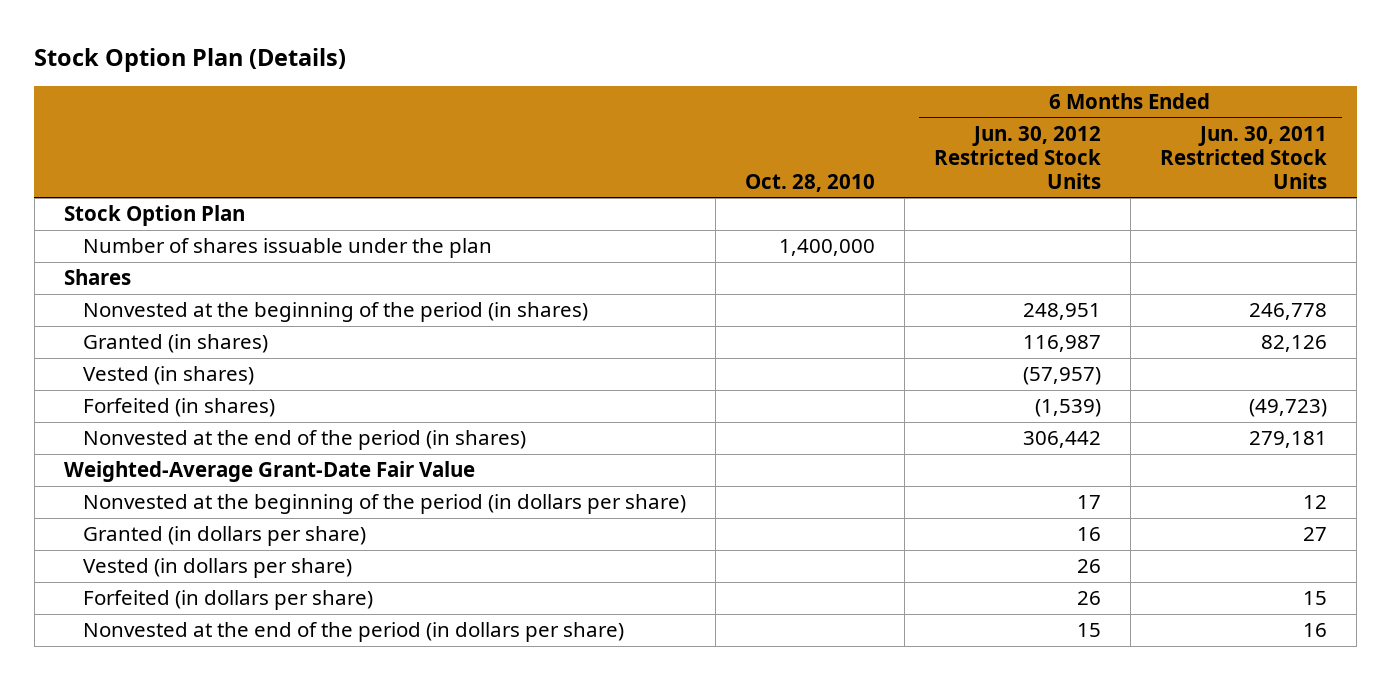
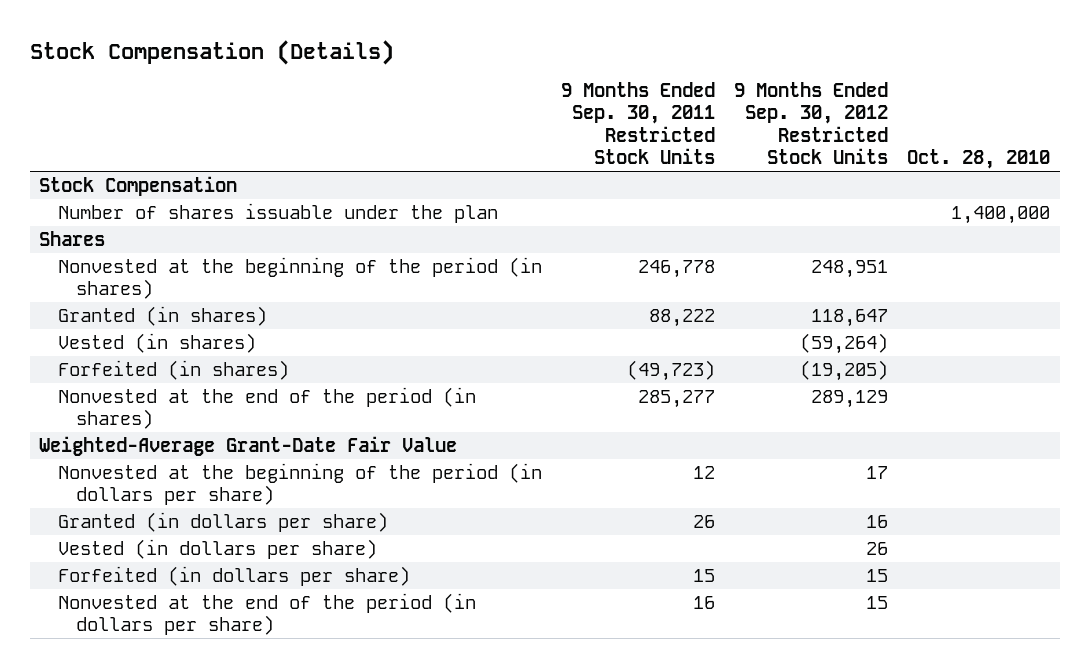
- Stock Option Plan (Details)
+ Stock Compensation (Details)
- | Oct. 28, 2010 | 6 Months Ended Jun. 30, 2012 Restricted Stock Units | 6 Months Ended Jun. 30, 2011 Restricted Stock Units
+ | 9 Months Ended Sep. 30, 2011 Restricted Stock Units | 9 Months Ended Sep. 30, 2012 Restricted Stock Units | Oct. 28, 2010
- Stock Option Plan
+ Stock Compensation

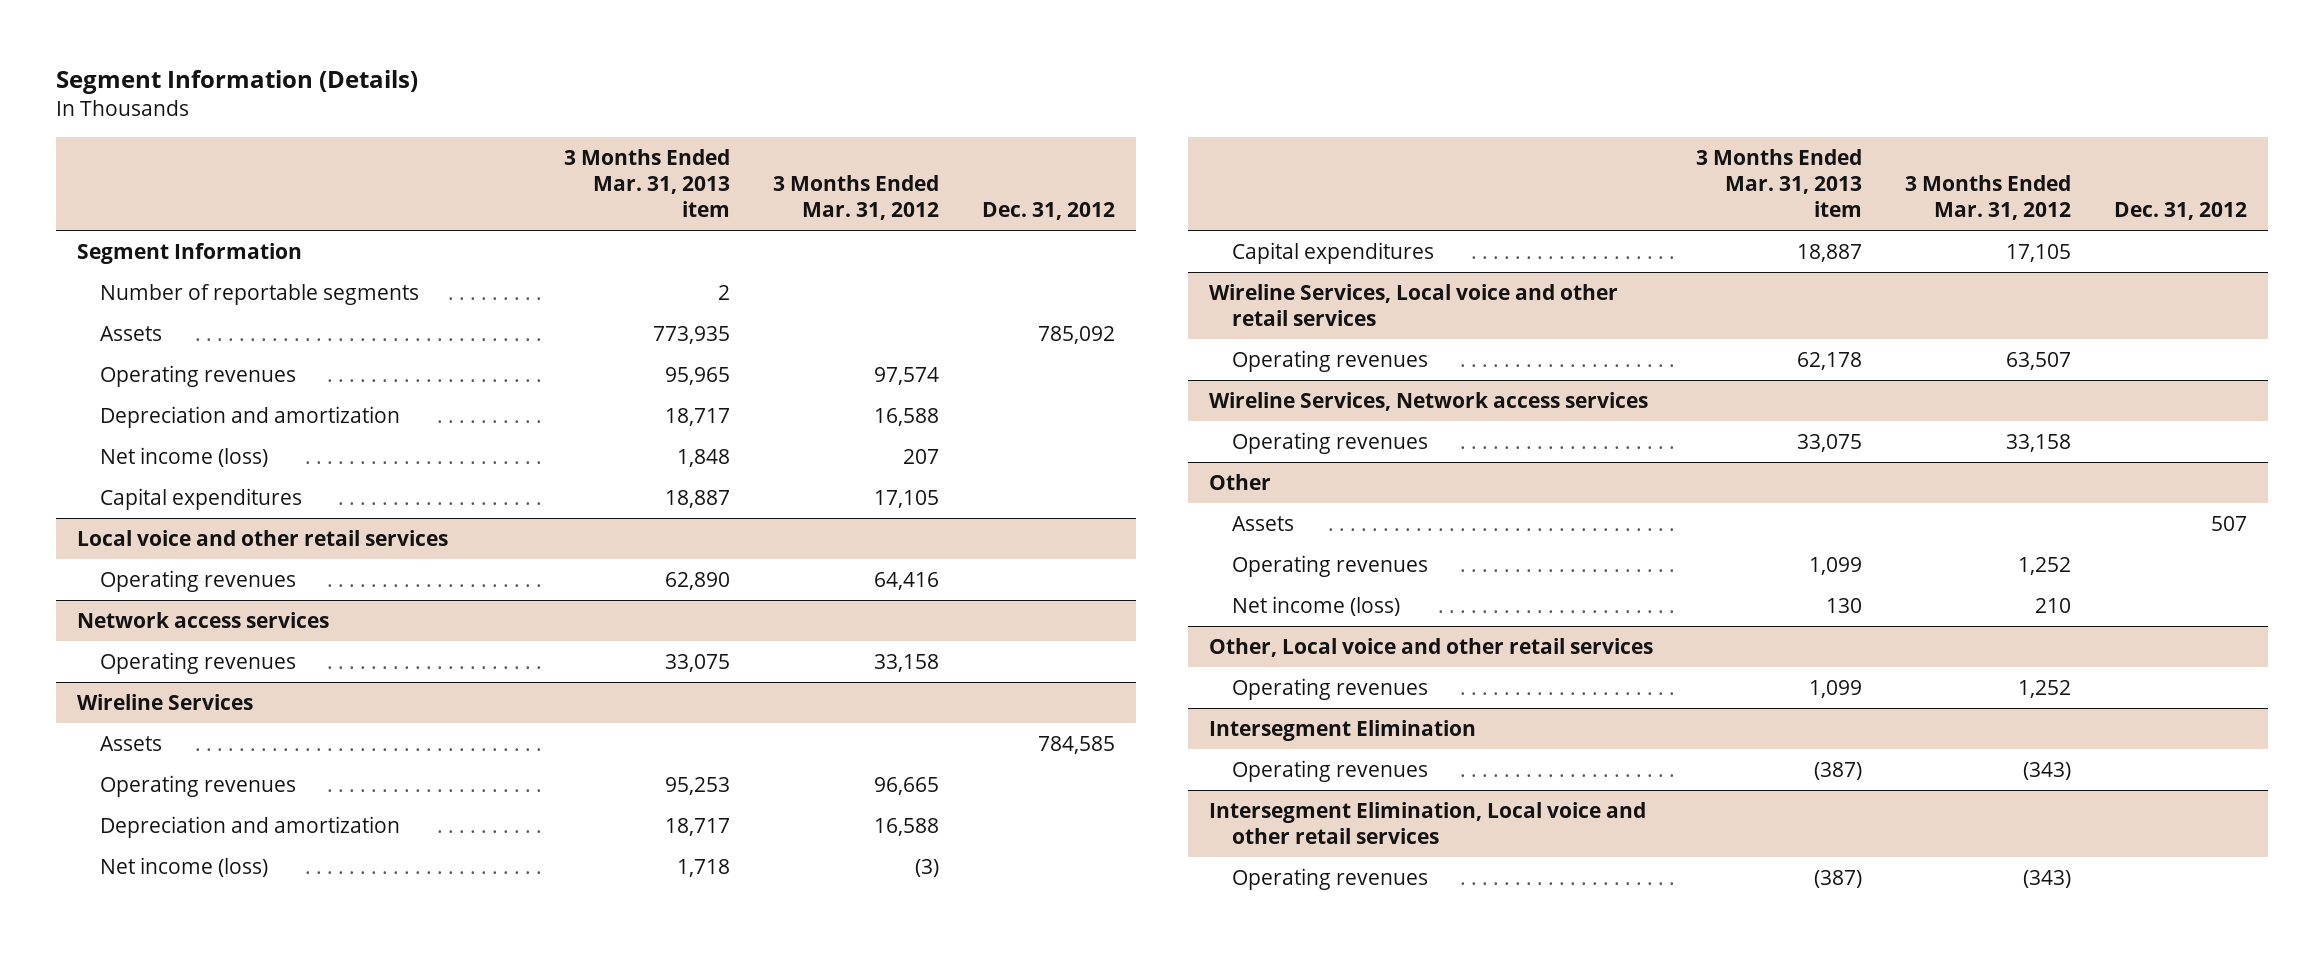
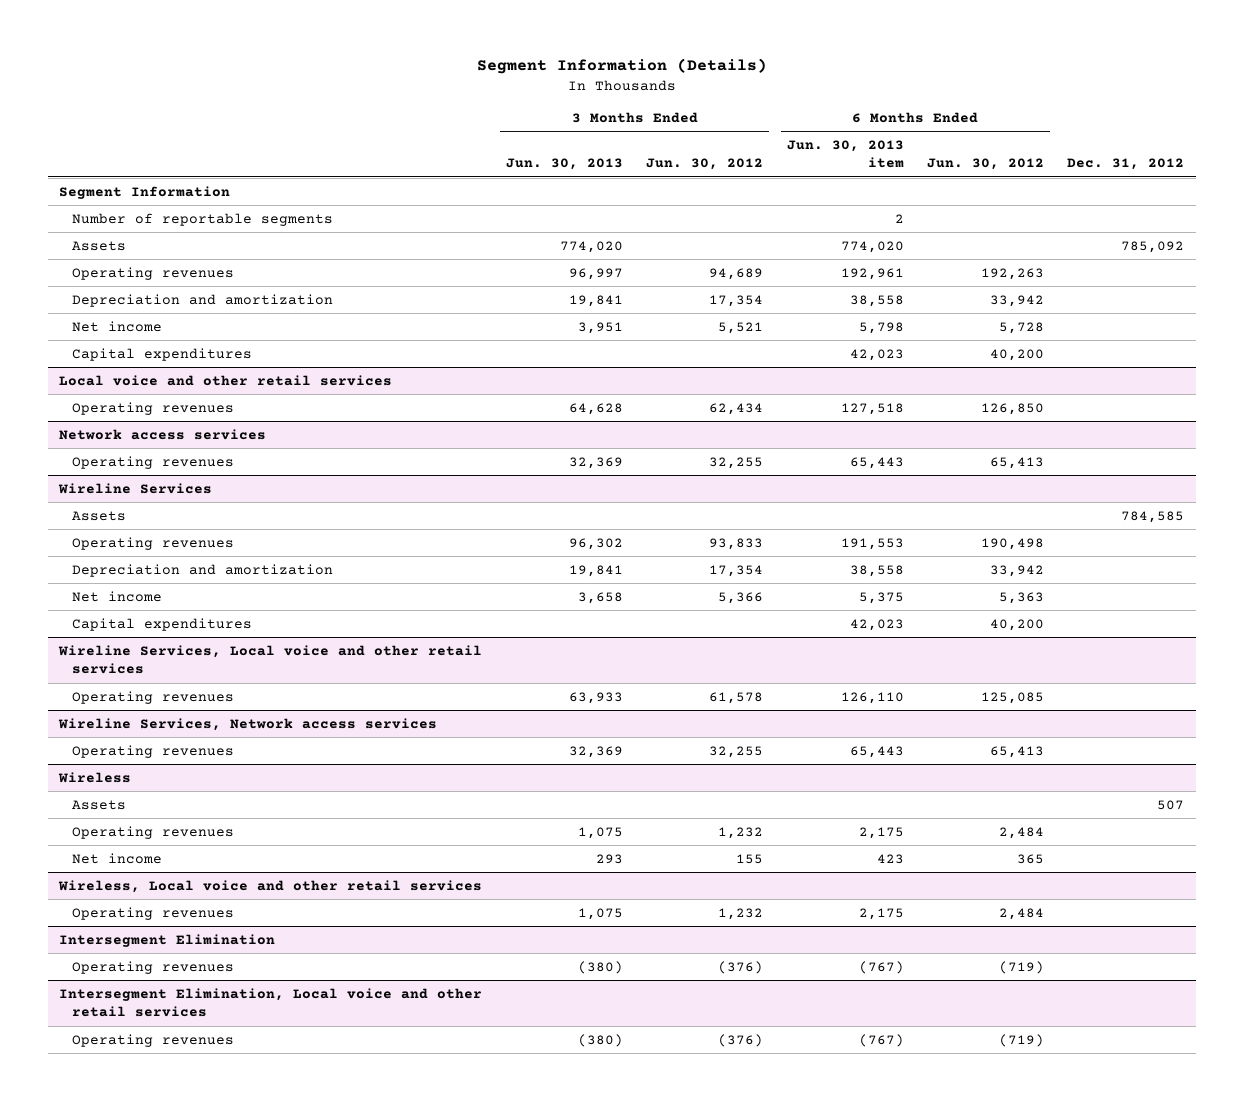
- | 3 Months Ended Mar. 31, 2013 item | 3 Months Ended Mar. 31, 2012 | Dec. 31, 2012
+ | 3 Months Ended Jun. 30, 2013 | 3 Months Ended Jun. 30, 2012 | 6 Months Ended Jun. 30, 2013 item | 6 Months Ended Jun. 30, 2012 | Dec. 31, 2012
- Net income (loss) | 1,848 | 207 |
+ Net income | 3,951 | 5,521 | 5,798 | 5,728 |
@ Wireline Services
- Net income (loss) | 1,718 | (3) |
+ Net income | 3,658 | 5,366 | 5,375 | 5,363 |
- Other
+ Wireless
- Net income (loss) | 130 | 210 |
- Other, Local voice and other retail services
+ Net income | 293 | 155 | 423 | 365 |
+ Wireless, Local voice and other retail services

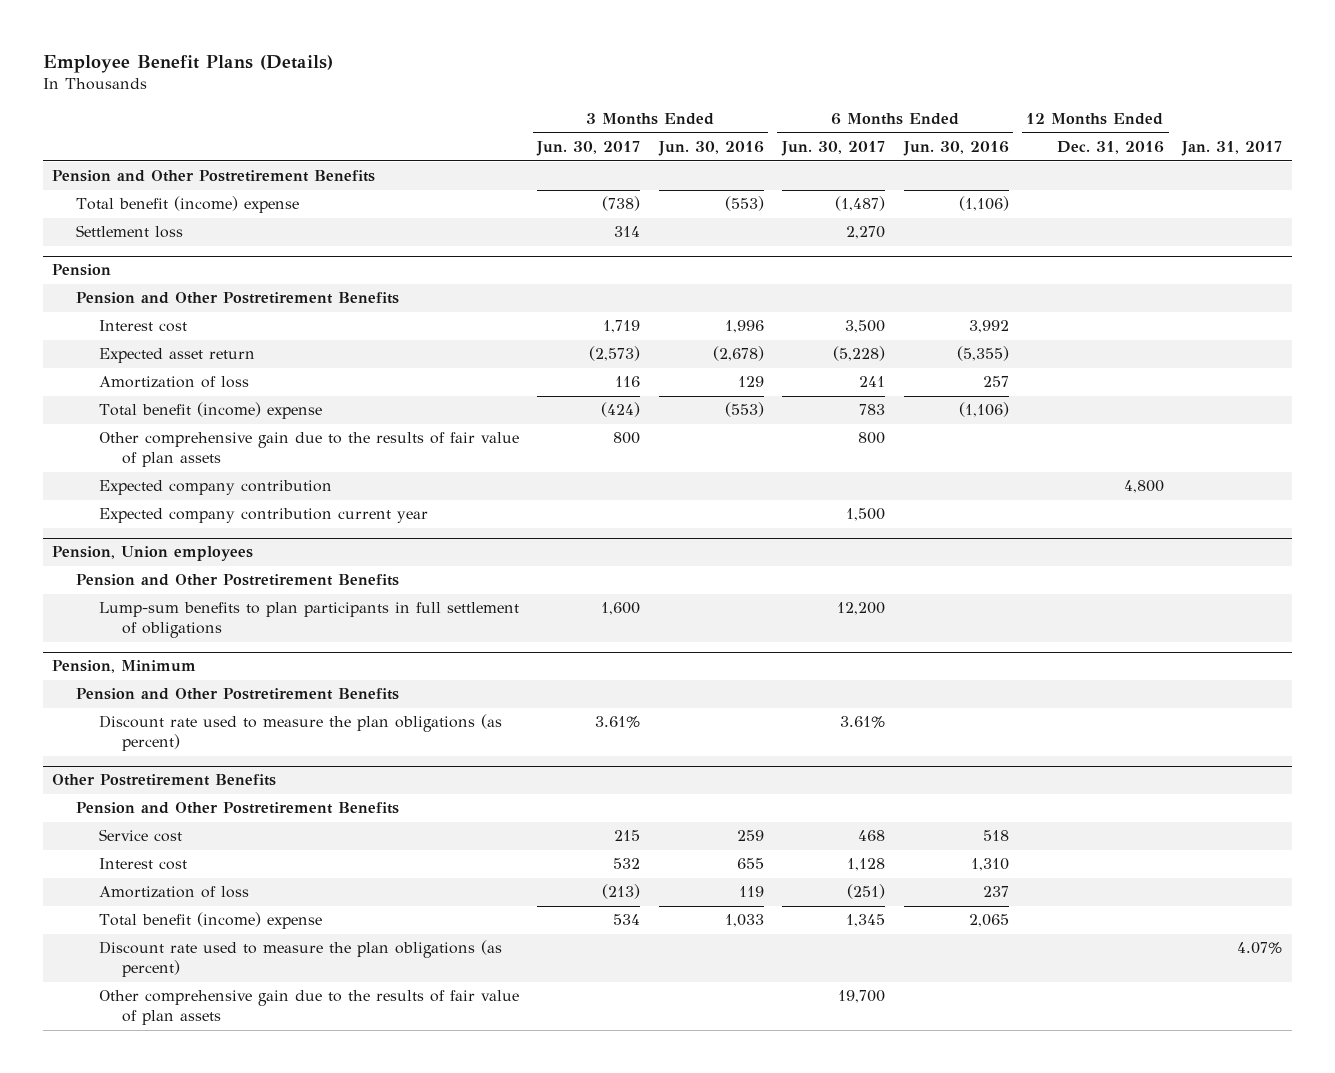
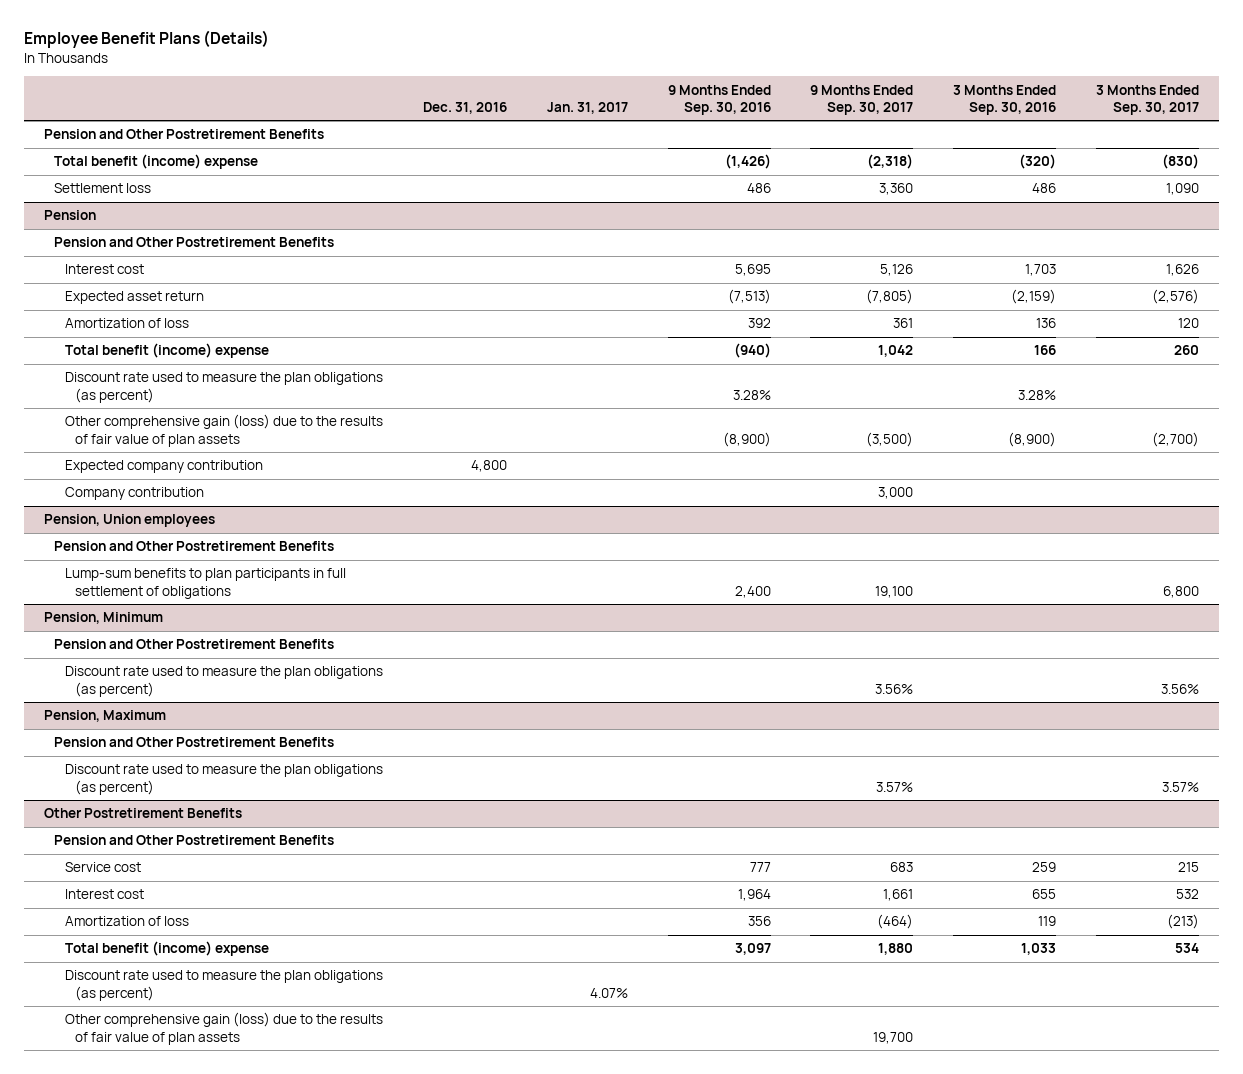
- | 3 Months Ended Jun. 30, 2017 | 3 Months Ended Jun. 30, 2016 | 6 Months Ended Jun. 30, 2017 | 6 Months Ended Jun. 30, 2016 | 12 Months Ended Dec. 31, 2016 | Jan. 31, 2017
+ | Dec. 31, 2016 | Jan. 31, 2017 | 9 Months Ended Sep. 30, 2016 | 9 Months Ended Sep. 30, 2017 | 3 Months Ended Sep. 30, 2016 | 3 Months Ended Sep. 30, 2017
@ Pension
- Other comprehensive gain due to the results of fair value of plan assets | 800 | | 800 | | |
+ Discount rate used to measure the plan obligations (as percent) | | | 3.28% | | 3.28% |
+ Other comprehensive gain (loss) due to the results of fair value of plan assets | | | (8,900) | (3,500) | (8,900) | (2,700)
- Expected company contribution current year | | | 1,500 | | |
+ Company contribution | | | | 3,000 | |
+ Pension, Maximum
+ Pension and Other Postretirement Benefits
+ Discount rate used to measure the plan obligations (as percent) | | | | 3.57% | | 3.57%
@ Other Postretirement Benefits
- Other comprehensive gain due to the results of fair value of plan assets | | | 19,700 | | |
+ Other comprehensive gain (loss) due to the results of fair value of plan assets | | | | 19,700 | |

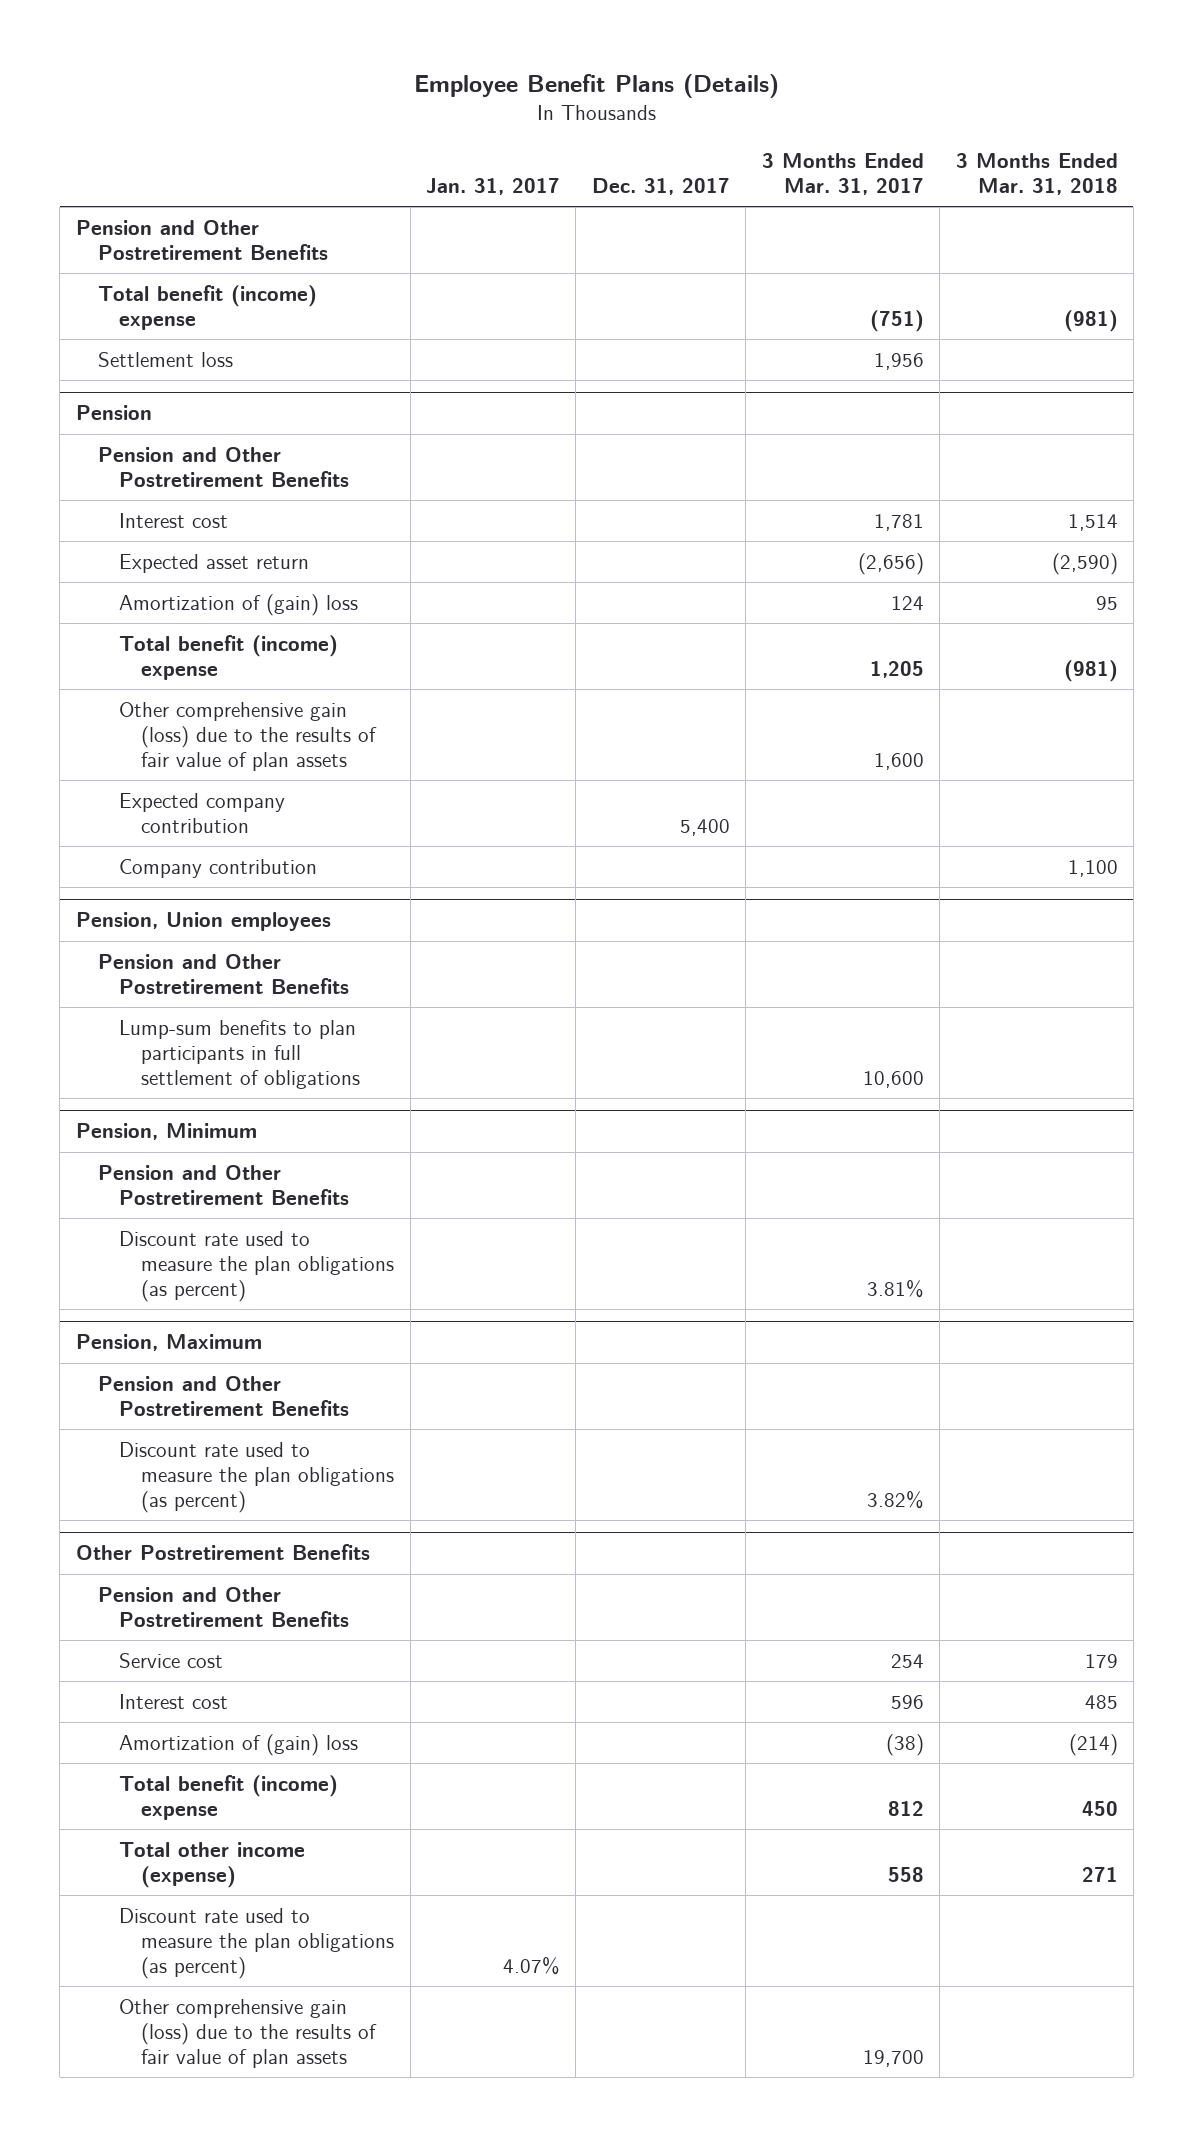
- | Dec. 31, 2016 | Jan. 31, 2017 | 9 Months Ended Sep. 30, 2016 | 9 Months Ended Sep. 30, 2017 | 3 Months Ended Sep. 30, 2016 | 3 Months Ended Sep. 30, 2017
+ | Jan. 31, 2017 | Dec. 31, 2017 | 3 Months Ended Mar. 31, 2017 | 3 Months Ended Mar. 31, 2018
@ Pension
- Amortization of loss | | | 392 | 361 | 136 | 120
+ Amortization of (gain) loss | | | 124 | 95
- Discount rate used to measure the plan obligations (as percent) | | | 3.28% | | 3.28% |
@ Other Postretirement Benefits
- Amortization of loss | | | 356 | (464) | 119 | (213)
+ Amortization of (gain) loss | | | (38) | (214)
+ Total other income (expense) | | | 558 | 271

